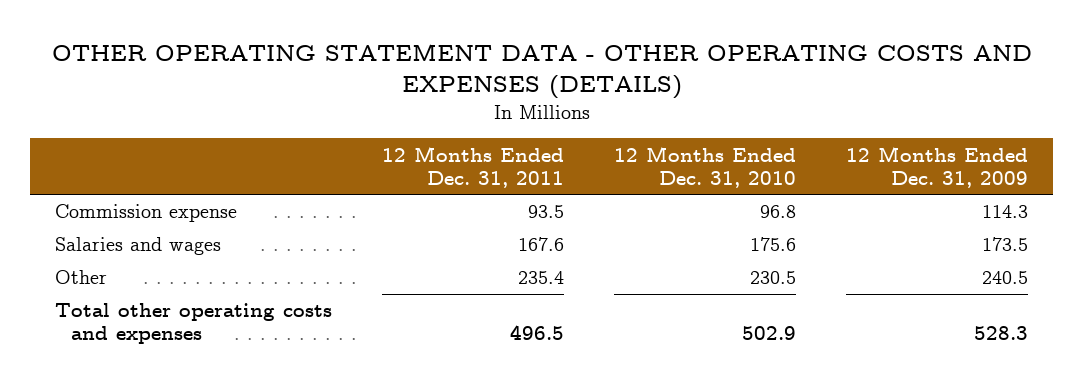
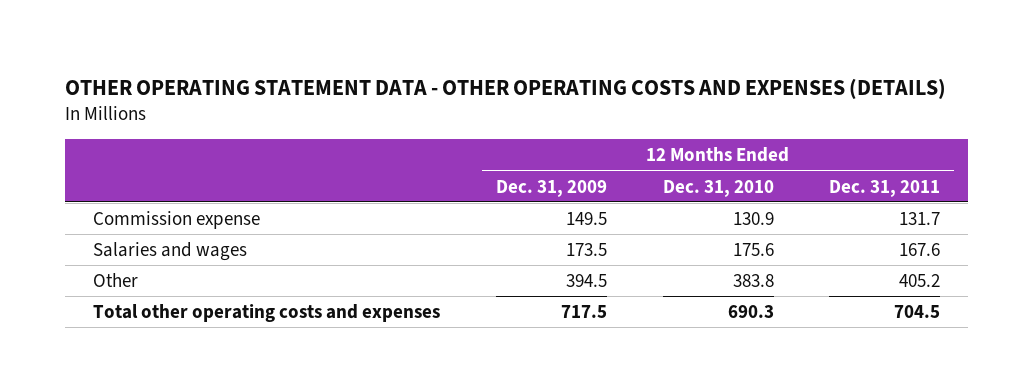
- | 12 Months Ended Dec. 31, 2011 | 12 Months Ended Dec. 31, 2010 | 12 Months Ended Dec. 31, 2009
+ | 12 Months Ended Dec. 31, 2009 | 12 Months Ended Dec. 31, 2010 | 12 Months Ended Dec. 31, 2011
- Commission expense | 93.5 | 96.8 | 114.3
+ Commission expense | 149.5 | 130.9 | 131.7
- Other | 235.4 | 230.5 | 240.5
- Total other operating costs and expenses | 496.5 | 502.9 | 528.3
+ Other | 394.5 | 383.8 | 405.2
+ Total other operating costs and expenses | 717.5 | 690.3 | 704.5

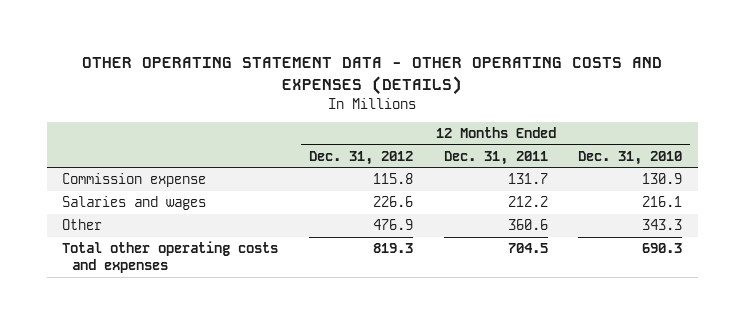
- | 12 Months Ended Dec. 31, 2009 | 12 Months Ended Dec. 31, 2010 | 12 Months Ended Dec. 31, 2011
+ | 12 Months Ended Dec. 31, 2012 | 12 Months Ended Dec. 31, 2011 | 12 Months Ended Dec. 31, 2010
- Salaries and wages | 173.5 | 175.6 | 167.6
- Other | 394.5 | 383.8 | 405.2
+ Salaries and wages | 226.6 | 212.2 | 216.1
+ Other | 476.9 | 360.6 | 343.3

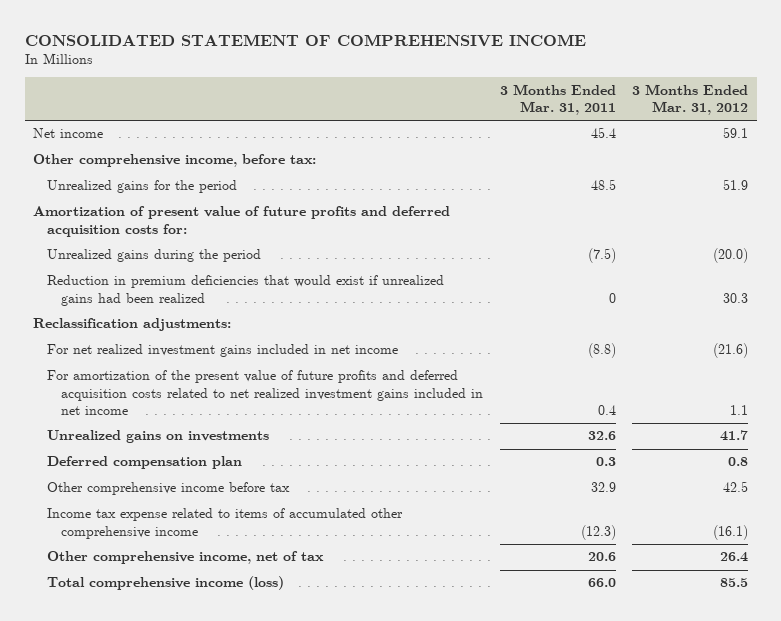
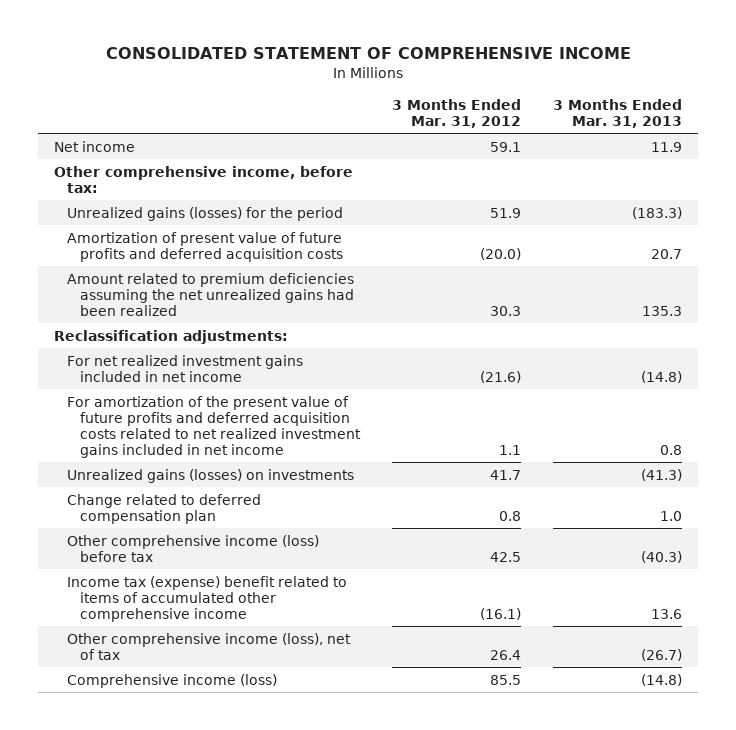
- | 3 Months Ended Mar. 31, 2011 | 3 Months Ended Mar. 31, 2012
+ | 3 Months Ended Mar. 31, 2012 | 3 Months Ended Mar. 31, 2013
- Unrealized gains for the period | 48.5 | 51.9
- Amortization of present value of future profits and deferred acquisition costs for:
- Unrealized gains during the period | (7.5) | (20.0)
- Reduction in premium deficiencies that would exist if unrealized gains had been realized | 0 | 30.3
+ Unrealized gains (losses) for the period | 51.9 | (183.3)
+ Amortization of present value of future profits and deferred acquisition costs | (20.0) | 20.7
+ Amount related to premium deficiencies assuming the net unrealized gains had been realized | 30.3 | 135.3
- Unrealized gains on investments | 32.6 | 41.7
- Deferred compensation plan | 0.3 | 0.8
- Other comprehensive income before tax | 32.9 | 42.5
- Income tax expense related to items of accumulated other comprehensive income | (12.3) | (16.1)
- Other comprehensive income, net of tax | 20.6 | 26.4
- Total comprehensive income (loss) | 66.0 | 85.5
+ Unrealized gains (losses) on investments | 41.7 | (41.3)
+ Change related to deferred compensation plan | 0.8 | 1.0
+ Other comprehensive income (loss) before tax | 42.5 | (40.3)
+ Income tax (expense) benefit related to items of accumulated other comprehensive income | (16.1) | 13.6
+ Other comprehensive income (loss), net of tax | 26.4 | (26.7)
+ Comprehensive income (loss) | 85.5 | (14.8)

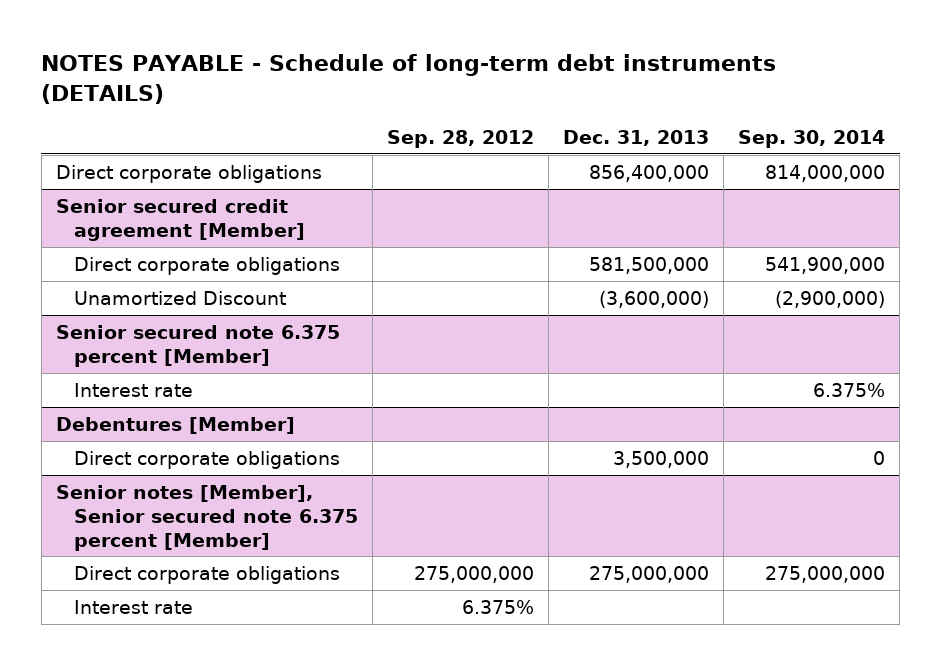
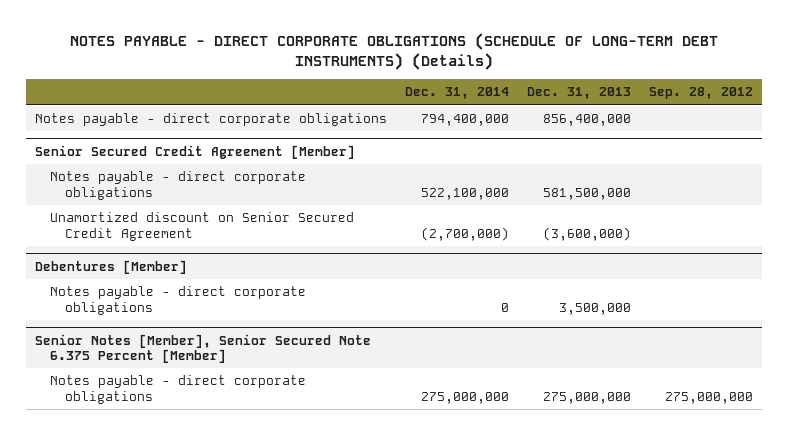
- NOTES PAYABLE - Schedule of long-term debt instruments (DETAILS)
+ NOTES PAYABLE - DIRECT CORPORATE OBLIGATIONS (SCHEDULE OF LONG-TERM DEBT INSTRUMENTS) (Details)
- | Sep. 28, 2012 | Dec. 31, 2013 | Sep. 30, 2014
+ | Dec. 31, 2014 | Dec. 31, 2013 | Sep. 28, 2012
- Direct corporate obligations | | 856,400,000 | 814,000,000
- Senior secured credit agreement [Member]
- Direct corporate obligations | | 581,500,000 | 541,900,000
- Unamortized Discount | | (3,600,000) | (2,900,000)
- Senior secured note 6.375 percent [Member]
- Interest rate | | | 6.375%
+ Notes payable - direct corporate obligations | 794,400,000 | 856,400,000 |
+ Senior Secured Credit Agreement [Member]
+ Notes payable - direct corporate obligations | 522,100,000 | 581,500,000 |
+ Unamortized discount on Senior Secured Credit Agreement | (2,700,000) | (3,600,000) |
@ Debentures [Member]
- Direct corporate obligations | | 3,500,000 | 0
- Senior notes [Member], Senior secured note 6.375 percent [Member]
- Direct corporate obligations | 275,000,000 | 275,000,000 | 275,000,000
- Interest rate | 6.375% | |
@ Debentures [Member]
+ Notes payable - direct corporate obligations | 0 | 3,500,000 |
+ Senior Notes [Member], Senior Secured Note 6.375 Percent [Member]
+ Notes payable - direct corporate obligations | 275,000,000 | 275,000,000 | 275,000,000

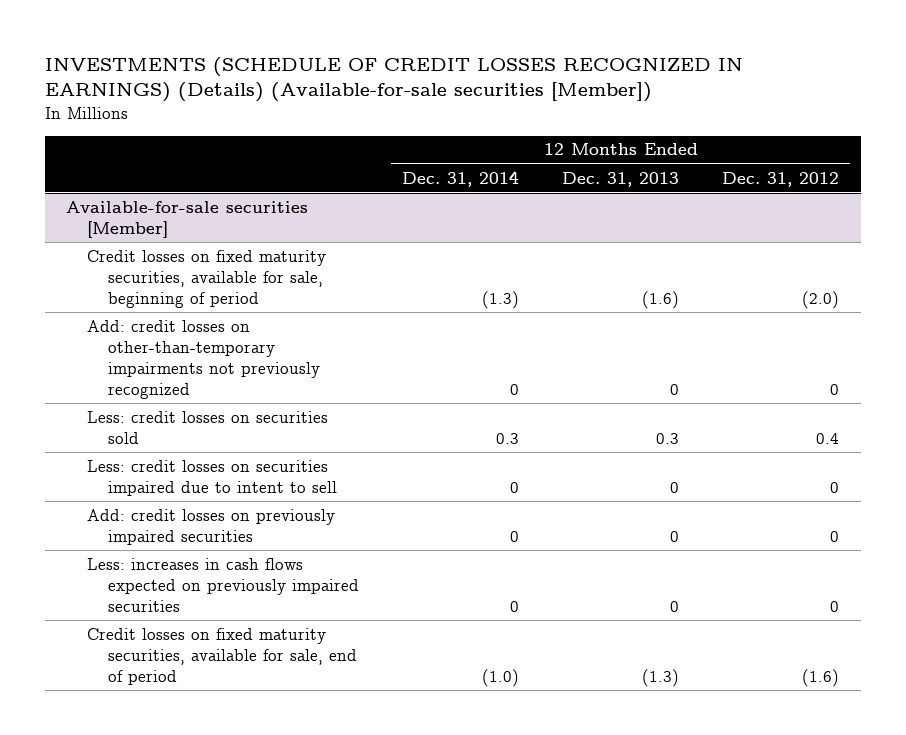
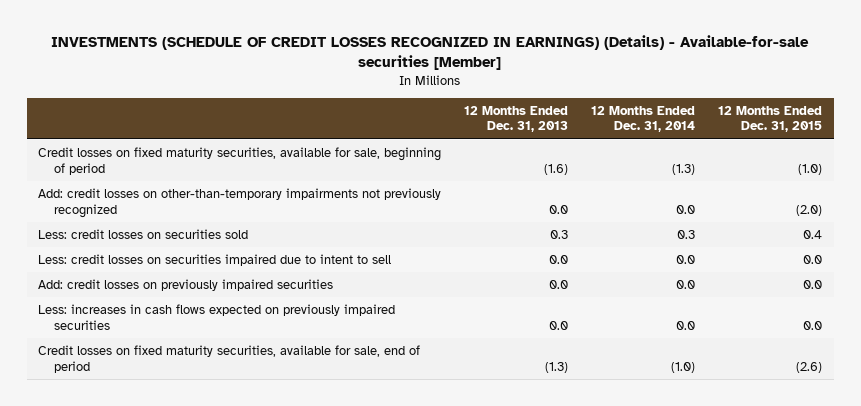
- INVESTMENTS (SCHEDULE OF CREDIT LOSSES RECOGNIZED IN EARNINGS) (Details) (Available-for-sale securities [Member])
+ INVESTMENTS (SCHEDULE OF CREDIT LOSSES RECOGNIZED IN EARNINGS) (Details) - Available-for-sale securities [Member]
- | 12 Months Ended Dec. 31, 2014 | 12 Months Ended Dec. 31, 2013 | 12 Months Ended Dec. 31, 2012
+ | 12 Months Ended Dec. 31, 2013 | 12 Months Ended Dec. 31, 2014 | 12 Months Ended Dec. 31, 2015
- Available-for-sale securities [Member]
- Add: credit losses on other-than-temporary impairments not previously recognized | 0 | 0 | 0
+ Add: credit losses on other-than-temporary impairments not previously recognized | 0.0 | 0.0 | (2.0)
- Less: credit losses on securities impaired due to intent to sell | 0 | 0 | 0
- Add: credit losses on previously impaired securities | 0 | 0 | 0
- Less: increases in cash flows expected on previously impaired securities | 0 | 0 | 0
+ Less: credit losses on securities impaired due to intent to sell | 0.0 | 0.0 | 0.0
+ Add: credit losses on previously impaired securities | 0.0 | 0.0 | 0.0
+ Less: increases in cash flows expected on previously impaired securities | 0.0 | 0.0 | 0.0

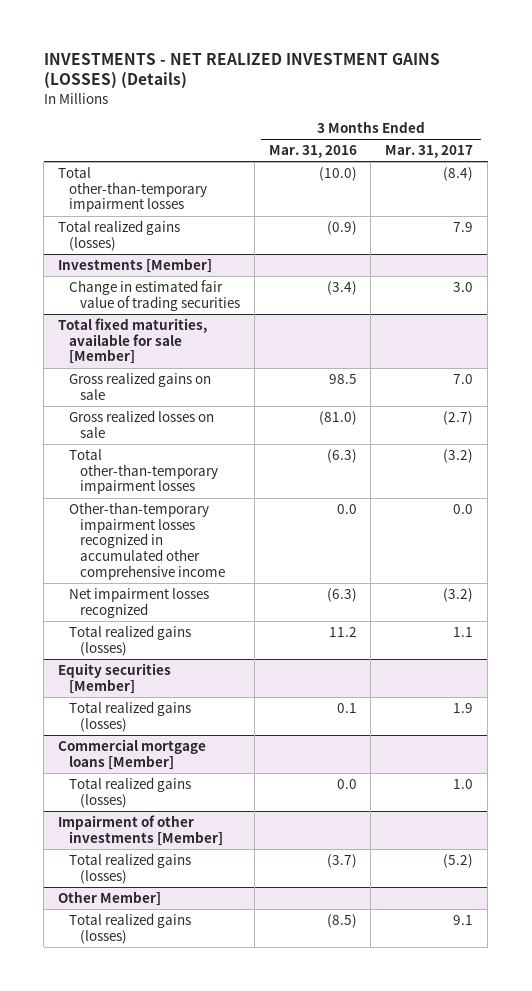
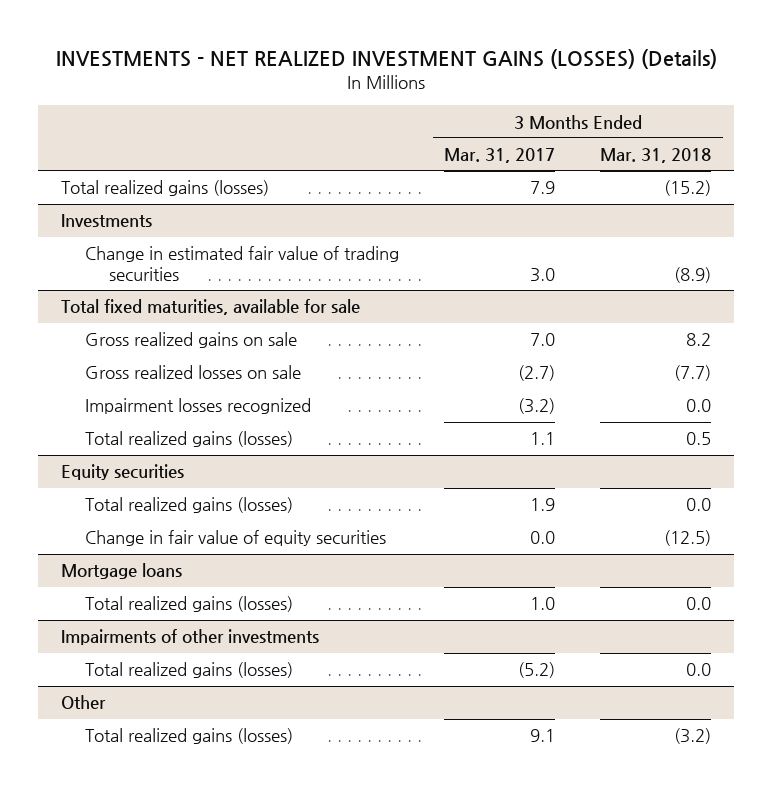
- | 3 Months Ended Mar. 31, 2016 | 3 Months Ended Mar. 31, 2017
+ | 3 Months Ended Mar. 31, 2017 | 3 Months Ended Mar. 31, 2018
- Total other-than-temporary impairment losses | (10.0) | (8.4)
- Investments [Member]
+ Investments
- Total fixed maturities, available for sale [Member]
+ Total fixed maturities, available for sale
- Total other-than-temporary impairment losses | (6.3) | (3.2)
- Other-than-temporary impairment losses recognized in accumulated other comprehensive income | 0.0 | 0.0
- Net impairment losses recognized | (6.3) | (3.2)
+ Impairment losses recognized | (3.2) | 0.0
- Equity securities [Member]
+ Equity securities
- Commercial mortgage loans [Member]
+ Change in fair value of equity securities | 0.0 | (12.5)
+ Mortgage loans
- Impairment of other investments [Member]
+ Impairments of other investments
- Other Member]
+ Other

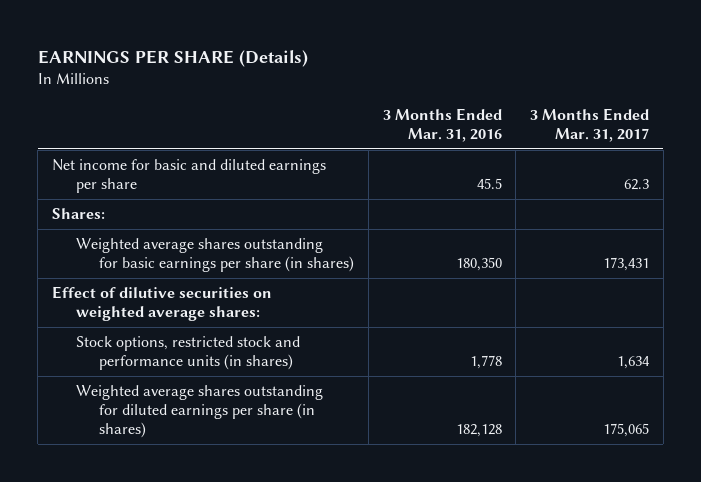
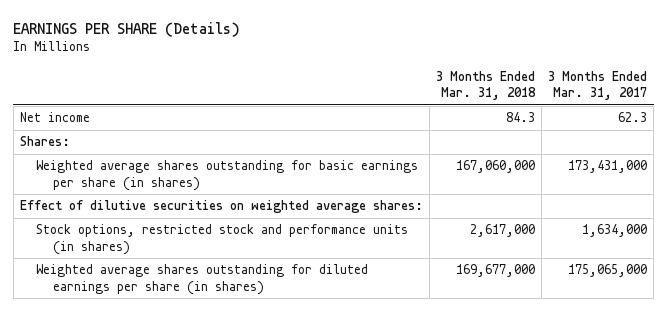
- | 3 Months Ended Mar. 31, 2016 | 3 Months Ended Mar. 31, 2017
+ | 3 Months Ended Mar. 31, 2018 | 3 Months Ended Mar. 31, 2017
- Net income for basic and diluted earnings per share | 45.5 | 62.3
+ Net income | 84.3 | 62.3
- Weighted average shares outstanding for basic earnings per share (in shares) | 180,350 | 173,431
+ Weighted average shares outstanding for basic earnings per share (in shares) | 167,060,000 | 173,431,000
- Stock options, restricted stock and performance units (in shares) | 1,778 | 1,634
- Weighted average shares outstanding for diluted earnings per share (in shares) | 182,128 | 175,065
+ Stock options, restricted stock and performance units (in shares) | 2,617,000 | 1,634,000
+ Weighted average shares outstanding for diluted earnings per share (in shares) | 169,677,000 | 175,065,000

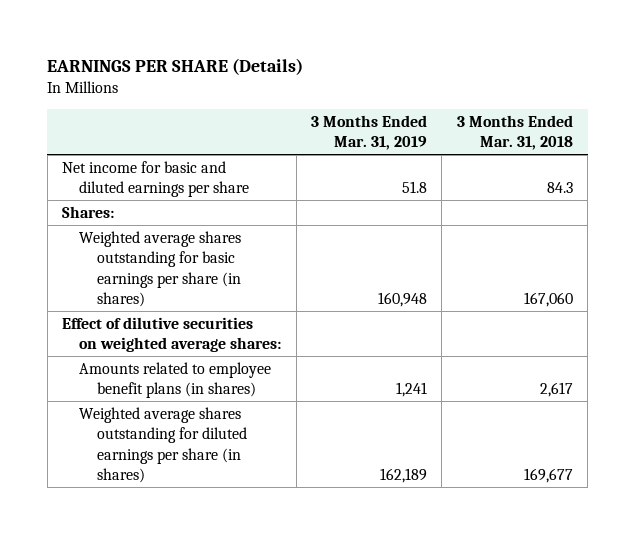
- | 3 Months Ended Mar. 31, 2018 | 3 Months Ended Mar. 31, 2017
+ | 3 Months Ended Mar. 31, 2019 | 3 Months Ended Mar. 31, 2018
- Net income | 84.3 | 62.3
+ Net income for basic and diluted earnings per share | 51.8 | 84.3
- Weighted average shares outstanding for basic earnings per share (in shares) | 167,060,000 | 173,431,000
+ Weighted average shares outstanding for basic earnings per share (in shares) | 160,948 | 167,060
- Stock options, restricted stock and performance units (in shares) | 2,617,000 | 1,634,000
- Weighted average shares outstanding for diluted earnings per share (in shares) | 169,677,000 | 175,065,000
+ Amounts related to employee benefit plans (in shares) | 1,241 | 2,617
+ Weighted average shares outstanding for diluted earnings per share (in shares) | 162,189 | 169,677

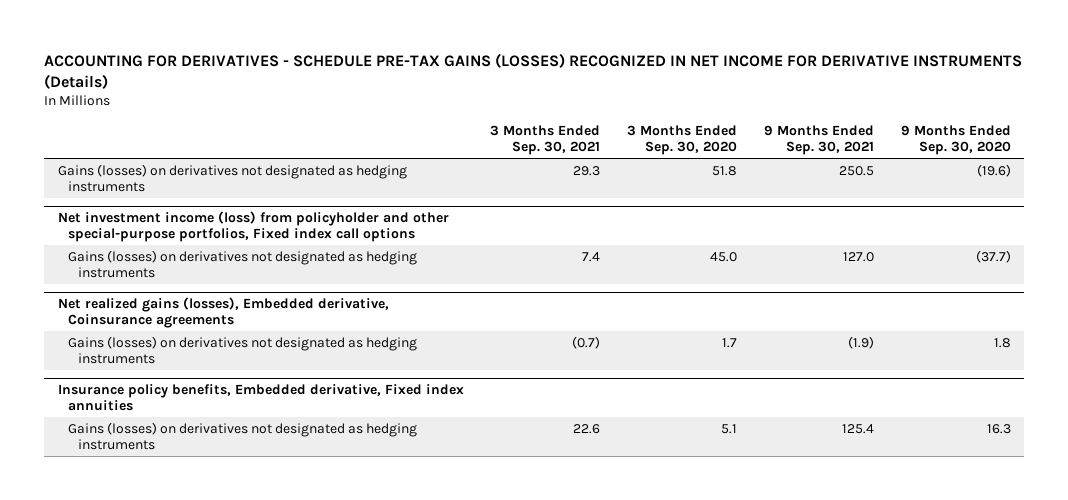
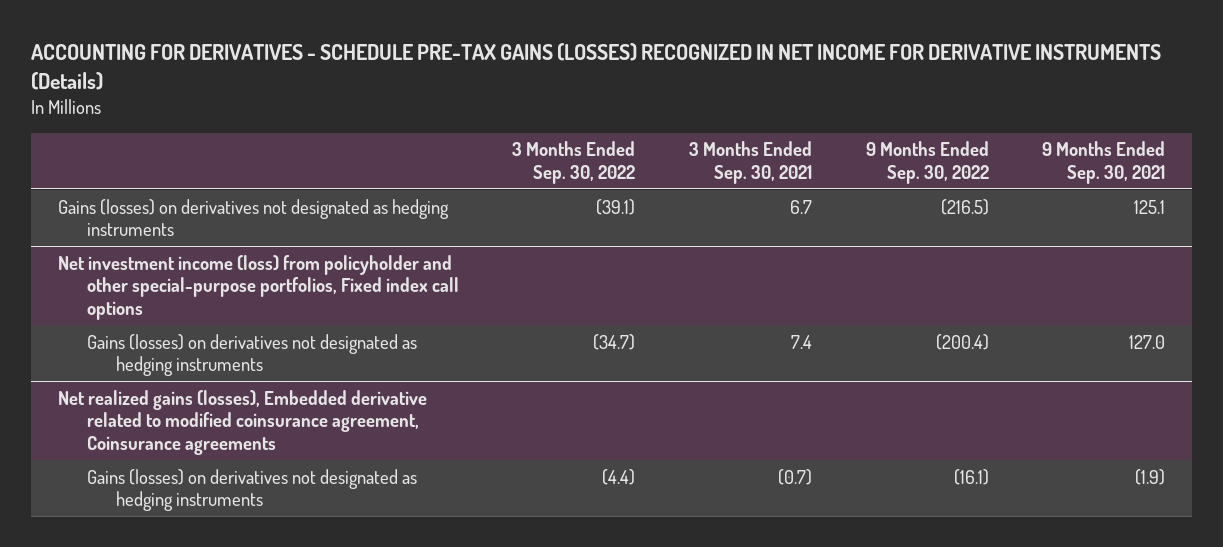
- | 3 Months Ended Sep. 30, 2021 | 3 Months Ended Sep. 30, 2020 | 9 Months Ended Sep. 30, 2021 | 9 Months Ended Sep. 30, 2020
+ | 3 Months Ended Sep. 30, 2022 | 3 Months Ended Sep. 30, 2021 | 9 Months Ended Sep. 30, 2022 | 9 Months Ended Sep. 30, 2021
- Gains (losses) on derivatives not designated as hedging instruments | 29.3 | 51.8 | 250.5 | (19.6)
+ Gains (losses) on derivatives not designated as hedging instruments | (39.1) | 6.7 | (216.5) | 125.1
- Net realized gains (losses), Embedded derivative, Coinsurance agreements
+ Net realized gains (losses), Embedded derivative related to modified coinsurance agreement, Coinsurance agreements
- Insurance policy benefits, Embedded derivative, Fixed index annuities
- Gains (losses) on derivatives not designated as hedging instruments | 22.6 | 5.1 | 125.4 | 16.3

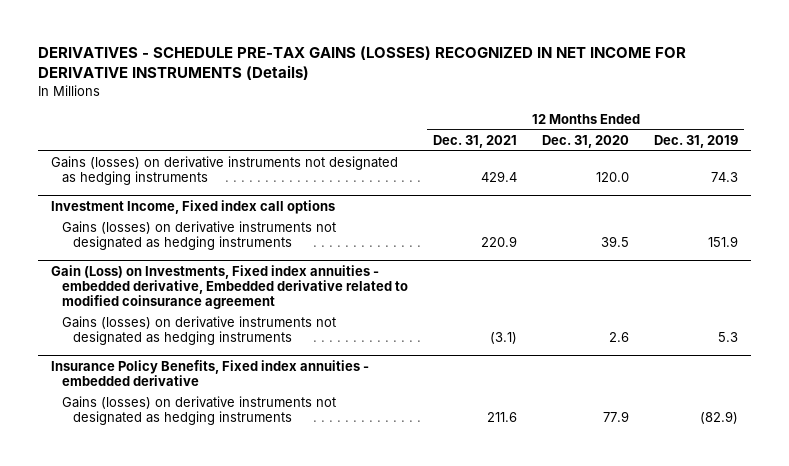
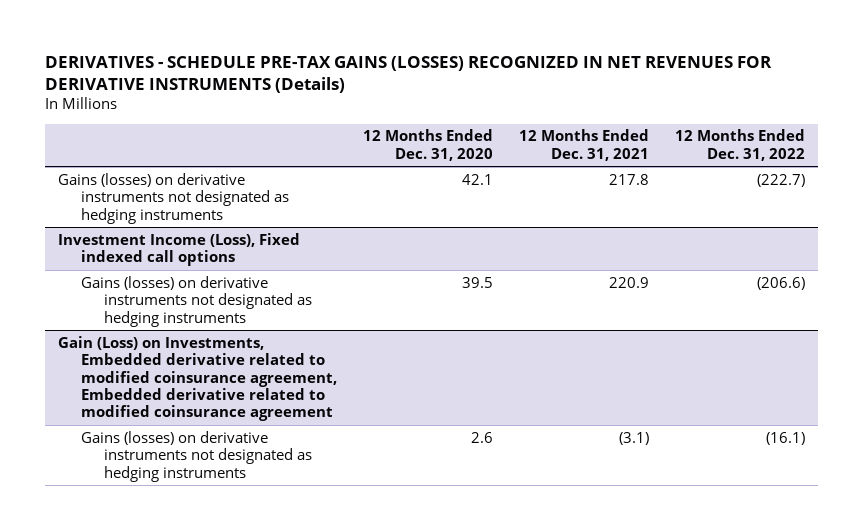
- DERIVATIVES - SCHEDULE PRE-TAX GAINS (LOSSES) RECOGNIZED IN NET INCOME FOR DERIVATIVE INSTRUMENTS (Details)
+ DERIVATIVES - SCHEDULE PRE-TAX GAINS (LOSSES) RECOGNIZED IN NET REVENUES FOR DERIVATIVE INSTRUMENTS (Details)
- | 12 Months Ended Dec. 31, 2021 | 12 Months Ended Dec. 31, 2020 | 12 Months Ended Dec. 31, 2019
+ | 12 Months Ended Dec. 31, 2020 | 12 Months Ended Dec. 31, 2021 | 12 Months Ended Dec. 31, 2022
- Gains (losses) on derivative instruments not designated as hedging instruments | 429.4 | 120.0 | 74.3
- Investment Income, Fixed index call options
+ Gains (losses) on derivative instruments not designated as hedging instruments | 42.1 | 217.8 | (222.7)
+ Investment Income (Loss), Fixed indexed call options
- Gain (Loss) on Investments, Fixed index annuities - embedded derivative, Embedded derivative related to modified coinsurance agreement
+ Gain (Loss) on Investments, Embedded derivative related to modified coinsurance agreement, Embedded derivative related to modified coinsurance agreement
- Insurance Policy Benefits, Fixed index annuities - embedded derivative
- Gains (losses) on derivative instruments not designated as hedging instruments | 211.6 | 77.9 | (82.9)

